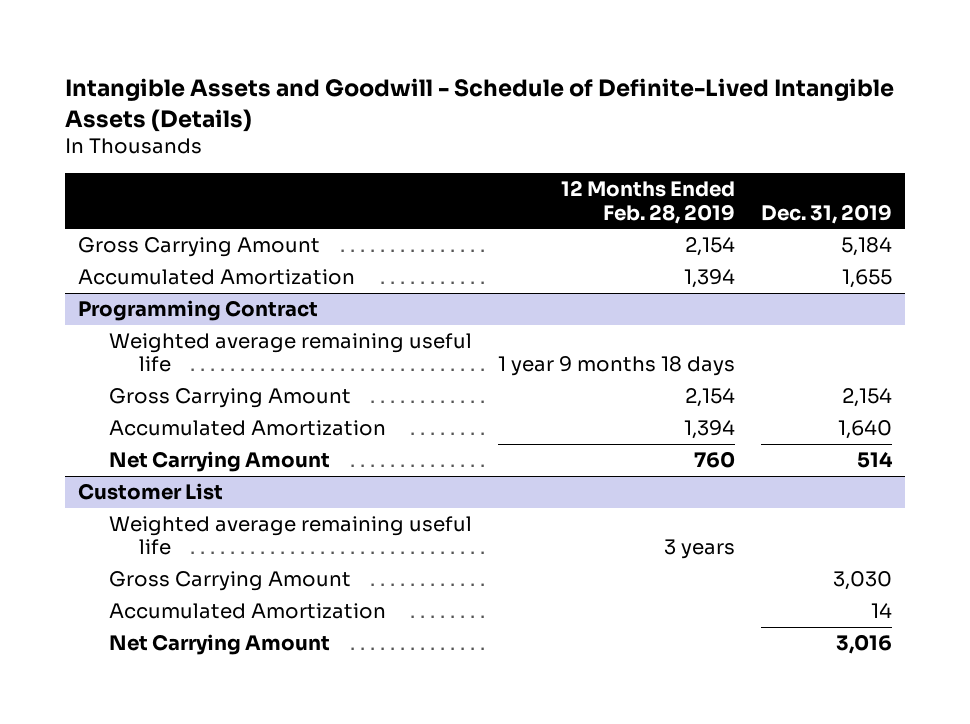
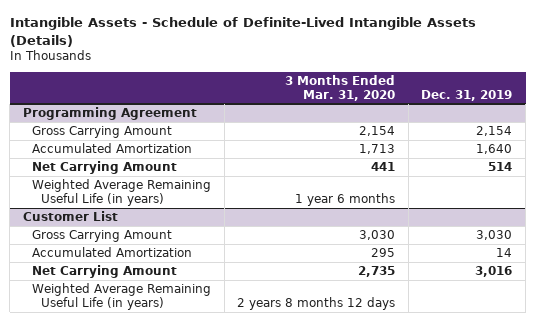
- Intangible Assets and Goodwill - Schedule of Definite-Lived Intangible Assets (Details)
+ Intangible Assets - Schedule of Definite-Lived Intangible Assets (Details)
- | 12 Months Ended Feb. 28, 2019 | Dec. 31, 2019
+ | 3 Months Ended Mar. 31, 2020 | Dec. 31, 2019
- Gross Carrying Amount | 2,154 | 5,184
- Accumulated Amortization | 1,394 | 1,655
- Programming Contract
- Weighted average remaining useful life | 1 year 9 months 18 days |
+ Programming Agreement
+ Weighted Average Remaining Useful Life (in years) | 1 year 6 months |
@ Customer List
- Weighted average remaining useful life | 3 years |
+ Weighted Average Remaining Useful Life (in years) | 2 years 8 months 12 days |

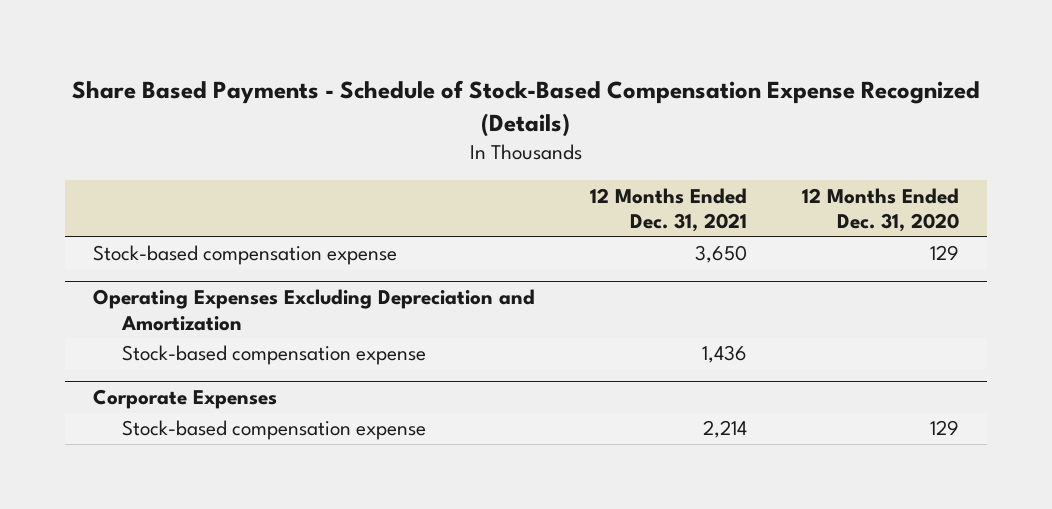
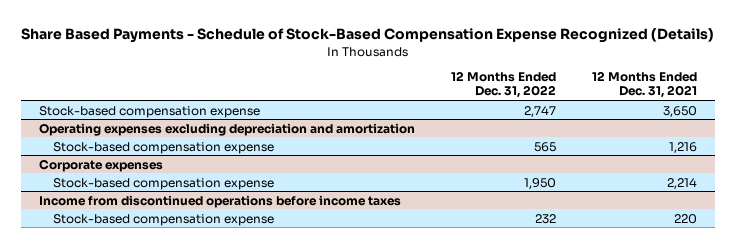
- | 12 Months Ended Dec. 31, 2021 | 12 Months Ended Dec. 31, 2020
+ | 12 Months Ended Dec. 31, 2022 | 12 Months Ended Dec. 31, 2021
- Operating Expenses Excluding Depreciation and Amortization
- Stock-based compensation expense | 1,436 |
- Corporate Expenses
+ Operating expenses excluding depreciation and amortization
+ Stock-based compensation expense | 565 | 1,216
+ Corporate expenses
+ Income from discontinued operations before income taxes
+ Stock-based compensation expense | 232 | 220

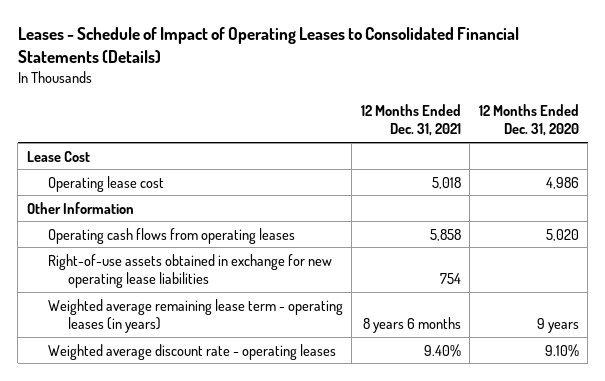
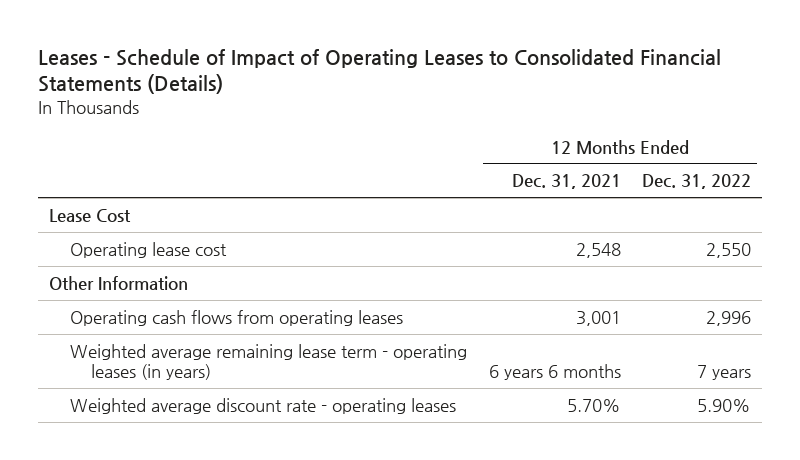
- | 12 Months Ended Dec. 31, 2021 | 12 Months Ended Dec. 31, 2020
+ | 12 Months Ended Dec. 31, 2021 | 12 Months Ended Dec. 31, 2022
- Operating lease cost | 5,018 | 4,986
+ Operating lease cost | 2,548 | 2,550
- Operating cash flows from operating leases | 5,858 | 5,020
- Right-of-use assets obtained in exchange for new operating lease liabilities | 754 |
- Weighted average remaining lease term - operating leases (in years) | 8 years 6 months | 9 years
- Weighted average discount rate - operating leases | 9.40% | 9.10%
+ Operating cash flows from operating leases | 3,001 | 2,996
+ Weighted average remaining lease term - operating leases (in years) | 6 years 6 months | 7 years
+ Weighted average discount rate - operating leases | 5.70% | 5.90%

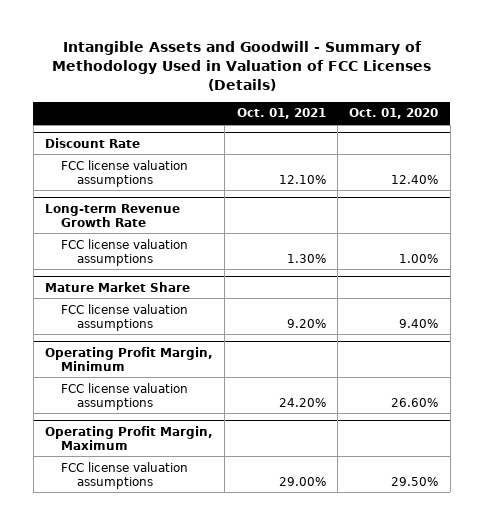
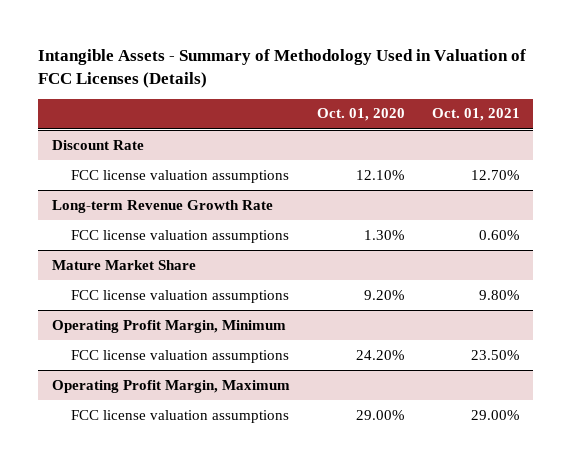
- Intangible Assets and Goodwill - Summary of Methodology Used in Valuation of FCC Licenses (Details)
+ Intangible Assets - Summary of Methodology Used in Valuation of FCC Licenses (Details)
- | Oct. 01, 2021 | Oct. 01, 2020
+ | Oct. 01, 2020 | Oct. 01, 2021
@ Discount Rate
- FCC license valuation assumptions | 12.10% | 12.40%
+ FCC license valuation assumptions | 12.10% | 12.70%
@ Long-term Revenue Growth Rate
- FCC license valuation assumptions | 1.30% | 1.00%
+ FCC license valuation assumptions | 1.30% | 0.60%
@ Mature Market Share
- FCC license valuation assumptions | 9.20% | 9.40%
+ FCC license valuation assumptions | 9.20% | 9.80%
@ Operating Profit Margin, Minimum
- FCC license valuation assumptions | 24.20% | 26.60%
+ FCC license valuation assumptions | 24.20% | 23.50%
@ Operating Profit Margin, Maximum
- FCC license valuation assumptions | 29.00% | 29.50%
+ FCC license valuation assumptions | 29.00% | 29.00%

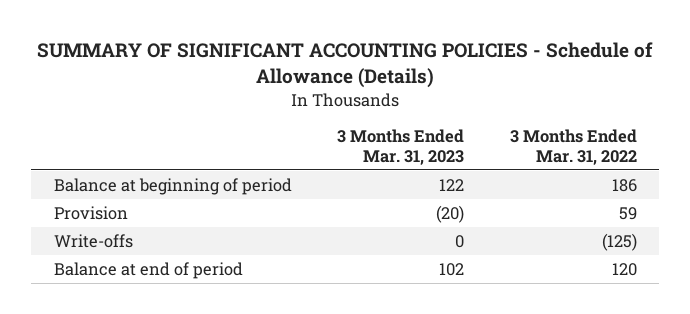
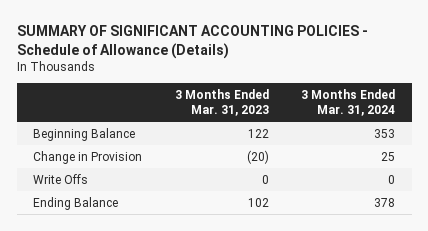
- | 3 Months Ended Mar. 31, 2023 | 3 Months Ended Mar. 31, 2022
+ | 3 Months Ended Mar. 31, 2023 | 3 Months Ended Mar. 31, 2024
- Balance at beginning of period | 122 | 186
- Provision | (20) | 59
- Write-offs | 0 | (125)
- Balance at end of period | 102 | 120
+ Beginning Balance | 122 | 353
+ Change in Provision | (20) | 25
+ Write Offs | 0 | 0
+ Ending Balance | 102 | 378

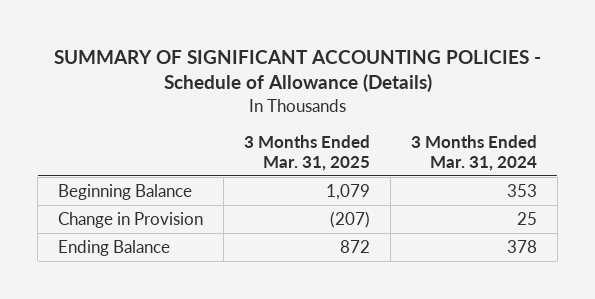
- | 3 Months Ended Mar. 31, 2023 | 3 Months Ended Mar. 31, 2024
+ | 3 Months Ended Mar. 31, 2025 | 3 Months Ended Mar. 31, 2024
- Write Offs | 0 | 0

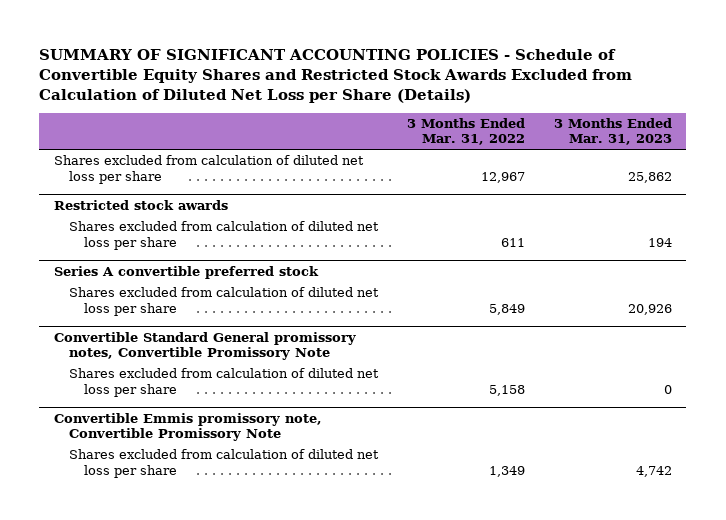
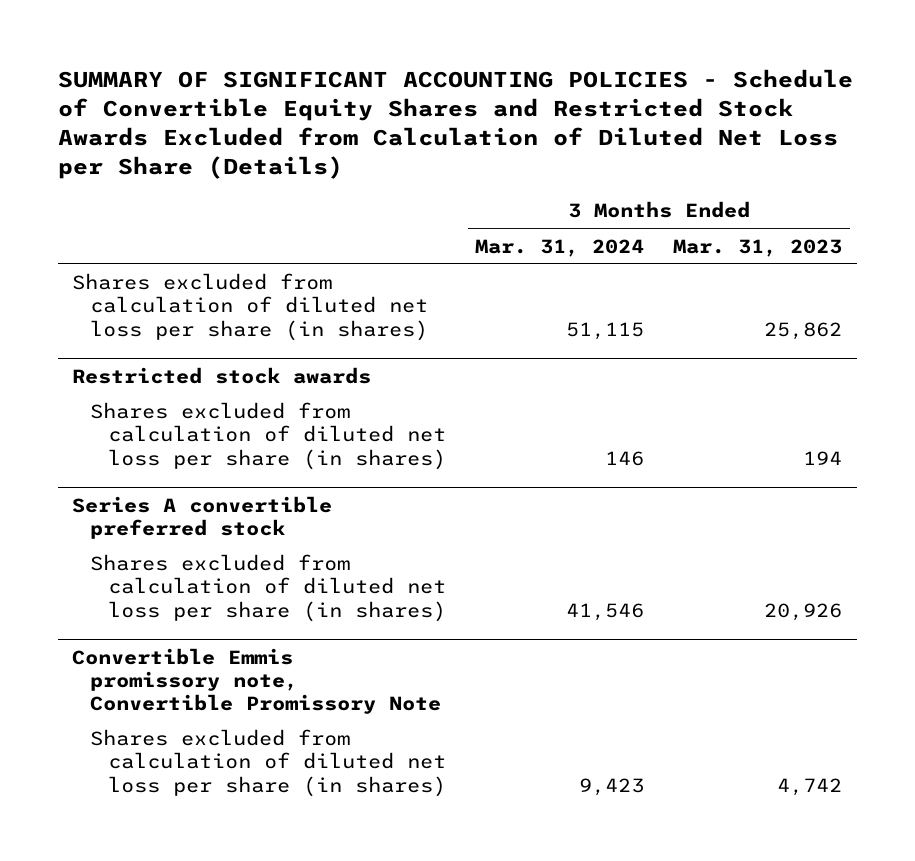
- | 3 Months Ended Mar. 31, 2022 | 3 Months Ended Mar. 31, 2023
+ | 3 Months Ended Mar. 31, 2024 | 3 Months Ended Mar. 31, 2023
- Shares excluded from calculation of diluted net loss per share | 12,967 | 25,862
+ Shares excluded from calculation of diluted net loss per share (in shares) | 51,115 | 25,862
@ Restricted stock awards
- Shares excluded from calculation of diluted net loss per share | 611 | 194
+ Shares excluded from calculation of diluted net loss per share (in shares) | 146 | 194
@ Series A convertible preferred stock
- Shares excluded from calculation of diluted net loss per share | 5,849 | 20,926
- Convertible Standard General promissory notes, Convertible Promissory Note
- Shares excluded from calculation of diluted net loss per share | 5,158 | 0
@ Series A convertible preferred stock
+ Shares excluded from calculation of diluted net loss per share (in shares) | 41,546 | 20,926
@ Convertible Emmis promissory note, Convertible Promissory Note
- Shares excluded from calculation of diluted net loss per share | 1,349 | 4,742
+ Shares excluded from calculation of diluted net loss per share (in shares) | 9,423 | 4,742

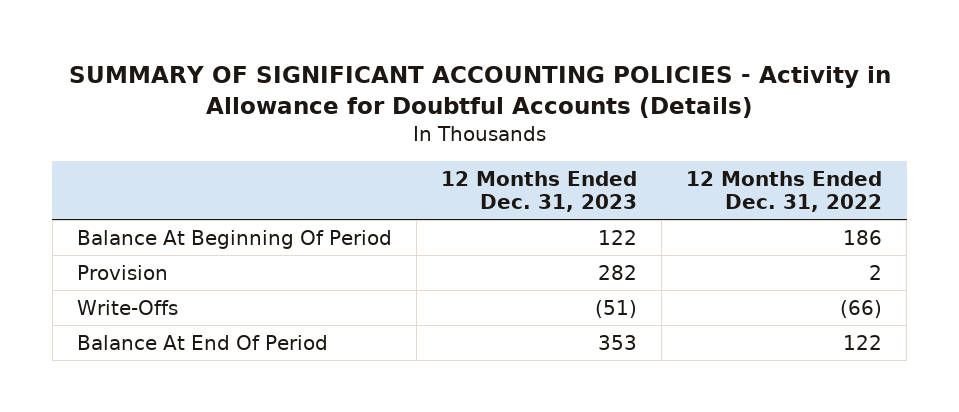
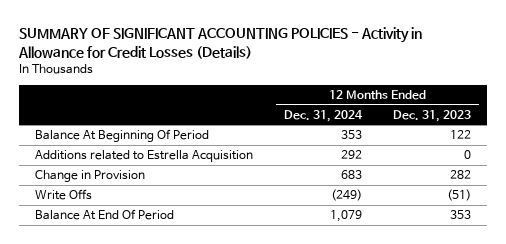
- SUMMARY OF SIGNIFICANT ACCOUNTING POLICIES - Activity in Allowance for Doubtful Accounts (Details)
+ SUMMARY OF SIGNIFICANT ACCOUNTING POLICIES - Activity in Allowance for Credit Losses (Details)
- | 12 Months Ended Dec. 31, 2023 | 12 Months Ended Dec. 31, 2022
+ | 12 Months Ended Dec. 31, 2024 | 12 Months Ended Dec. 31, 2023
- Provision | 282 | 2
- Write-Offs | (51) | (66)
+ Additions related to Estrella Acquisition | 292 | 0
+ Change in Provision | 683 | 282
+ Write Offs | (249) | (51)

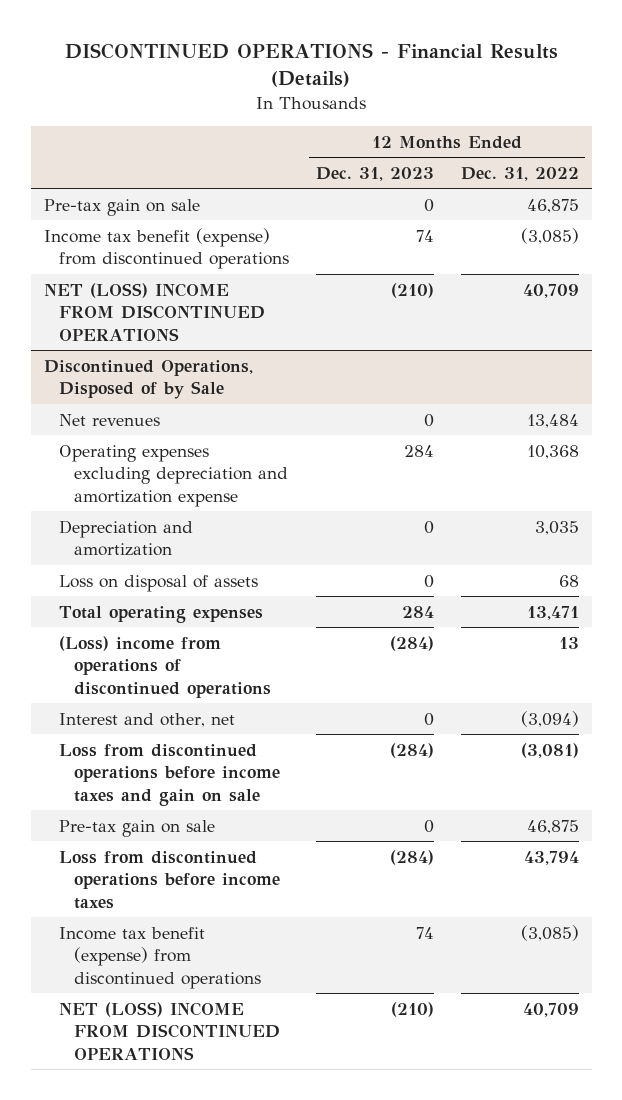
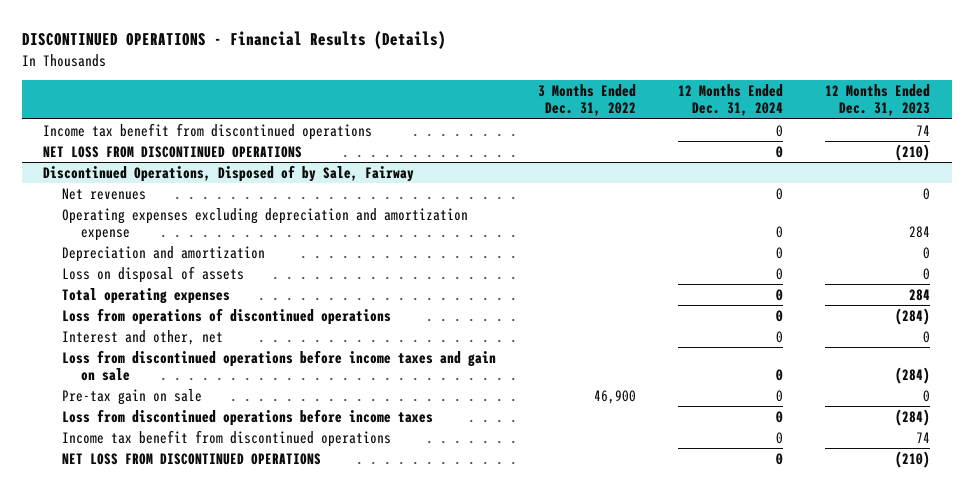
- | 12 Months Ended Dec. 31, 2023 | 12 Months Ended Dec. 31, 2022
+ | 3 Months Ended Dec. 31, 2022 | 12 Months Ended Dec. 31, 2024 | 12 Months Ended Dec. 31, 2023
- Pre-tax gain on sale | 0 | 46,875
- Income tax benefit (expense) from discontinued operations | 74 | (3,085)
- NET (LOSS) INCOME FROM DISCONTINUED OPERATIONS | (210) | 40,709
- Discontinued Operations, Disposed of by Sale
+ Income tax benefit from discontinued operations | | 0 | 74
+ NET LOSS FROM DISCONTINUED OPERATIONS | | 0 | (210)
+ Discontinued Operations, Disposed of by Sale, Fairway
- (Loss) income from operations of discontinued operations | (284) | 13
+ Loss from operations of discontinued operations | | 0 | (284)
- Income tax benefit (expense) from discontinued operations | 74 | (3,085)
- NET (LOSS) INCOME FROM DISCONTINUED OPERATIONS | (210) | 40,709
+ Income tax benefit from discontinued operations | | 0 | 74
+ NET LOSS FROM DISCONTINUED OPERATIONS | | 0 | (210)

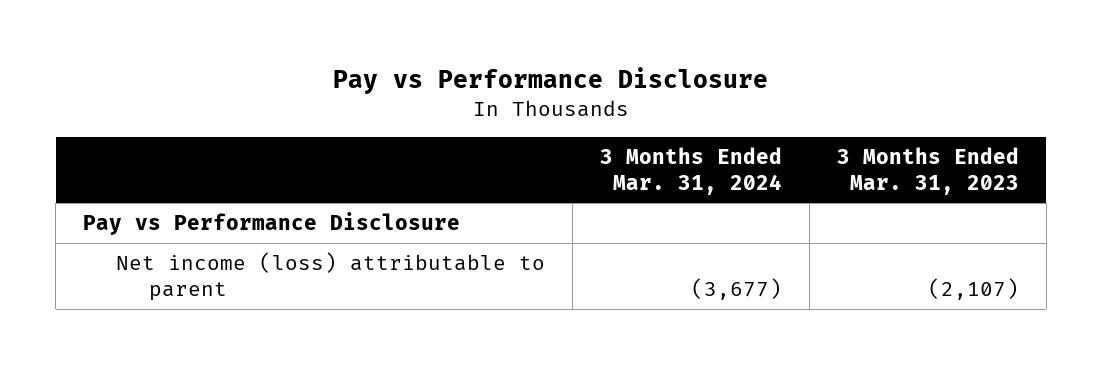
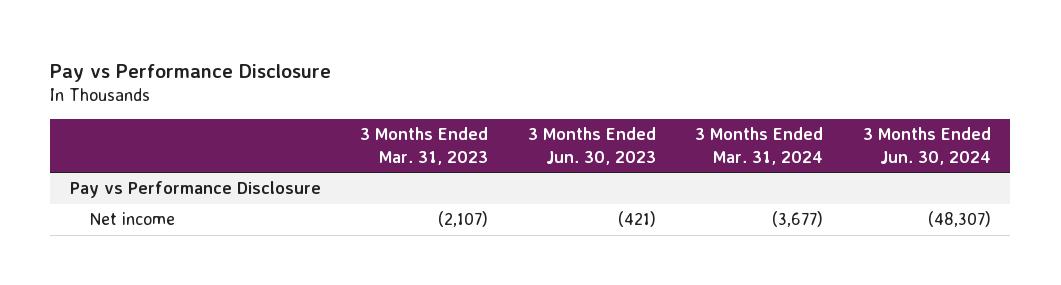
- | 3 Months Ended Mar. 31, 2024 | 3 Months Ended Mar. 31, 2023
+ | 3 Months Ended Mar. 31, 2023 | 3 Months Ended Jun. 30, 2023 | 3 Months Ended Mar. 31, 2024 | 3 Months Ended Jun. 30, 2024
- Net income (loss) attributable to parent | (3,677) | (2,107)
+ Net income | (2,107) | (421) | (3,677) | (48,307)

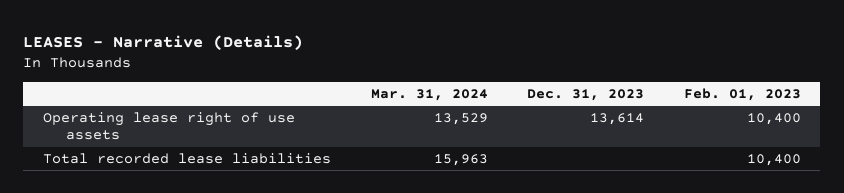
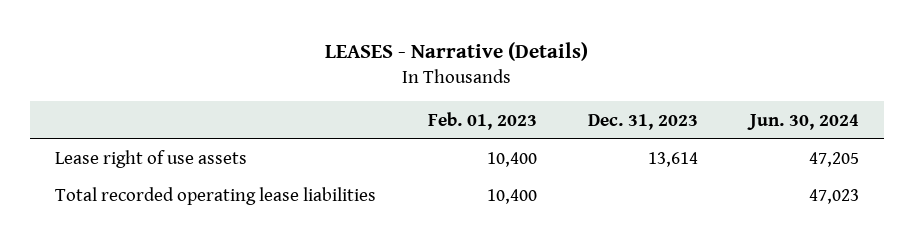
- | Mar. 31, 2024 | Dec. 31, 2023 | Feb. 01, 2023
+ | Feb. 01, 2023 | Dec. 31, 2023 | Jun. 30, 2024
- Operating lease right of use assets | 13,529 | 13,614 | 10,400
- Total recorded lease liabilities | 15,963 | | 10,400
+ Lease right of use assets | 10,400 | 13,614 | 47,205
+ Total recorded operating lease liabilities | 10,400 | | 47,023

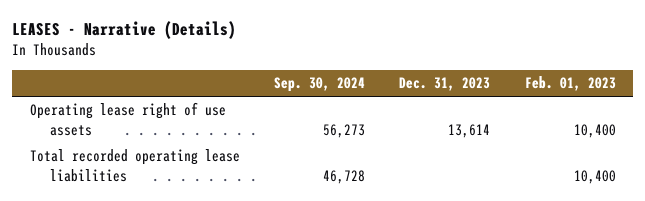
- | Feb. 01, 2023 | Dec. 31, 2023 | Jun. 30, 2024
+ | Sep. 30, 2024 | Dec. 31, 2023 | Feb. 01, 2023
- Lease right of use assets | 10,400 | 13,614 | 47,205
+ Operating lease right of use assets | 56,273 | 13,614 | 10,400

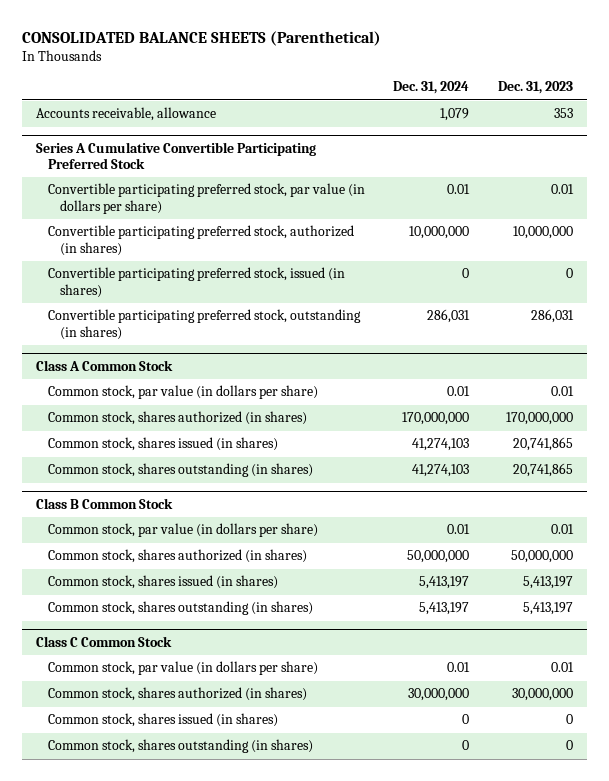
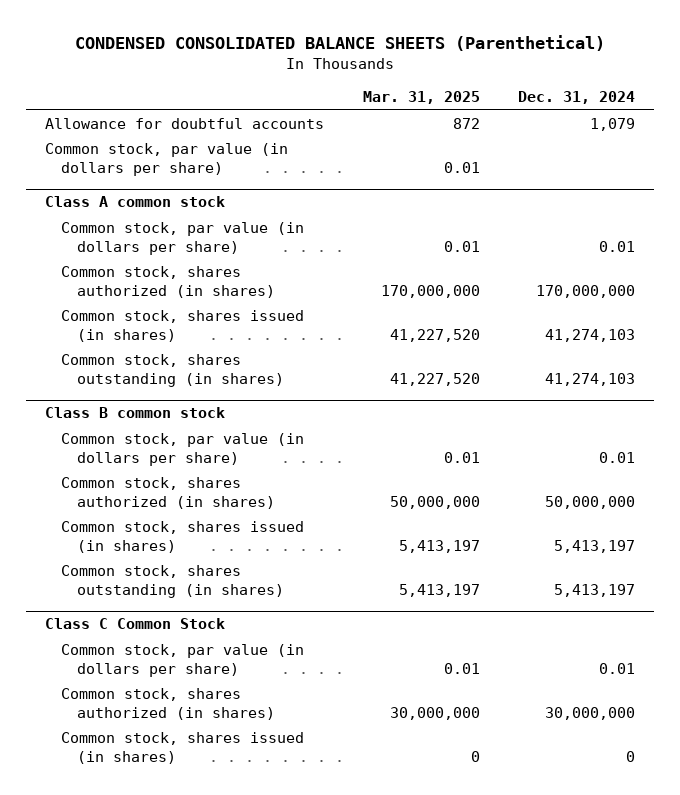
- CONSOLIDATED BALANCE SHEETS (Parenthetical)
+ CONDENSED CONSOLIDATED BALANCE SHEETS (Parenthetical)
- | Dec. 31, 2024 | Dec. 31, 2023
+ | Mar. 31, 2025 | Dec. 31, 2024
- Accounts receivable, allowance | 1,079 | 353
- Series A Cumulative Convertible Participating Preferred Stock
- Convertible participating preferred stock, par value (in dollars per share) | 0.01 | 0.01
- Convertible participating preferred stock, authorized (in shares) | 10,000,000 | 10,000,000
- Convertible participating preferred stock, issued (in shares) | 0 | 0
- Convertible participating preferred stock, outstanding (in shares) | 286,031 | 286,031
- Class A Common Stock
+ Allowance for doubtful accounts | 872 | 1,079
+ Common stock, par value (in dollars per share) | 0.01 |
+ Class A common stock
- Class B Common Stock
+ Class B common stock
@ Class C Common Stock
- Common stock, shares outstanding (in shares) | 0 | 0

